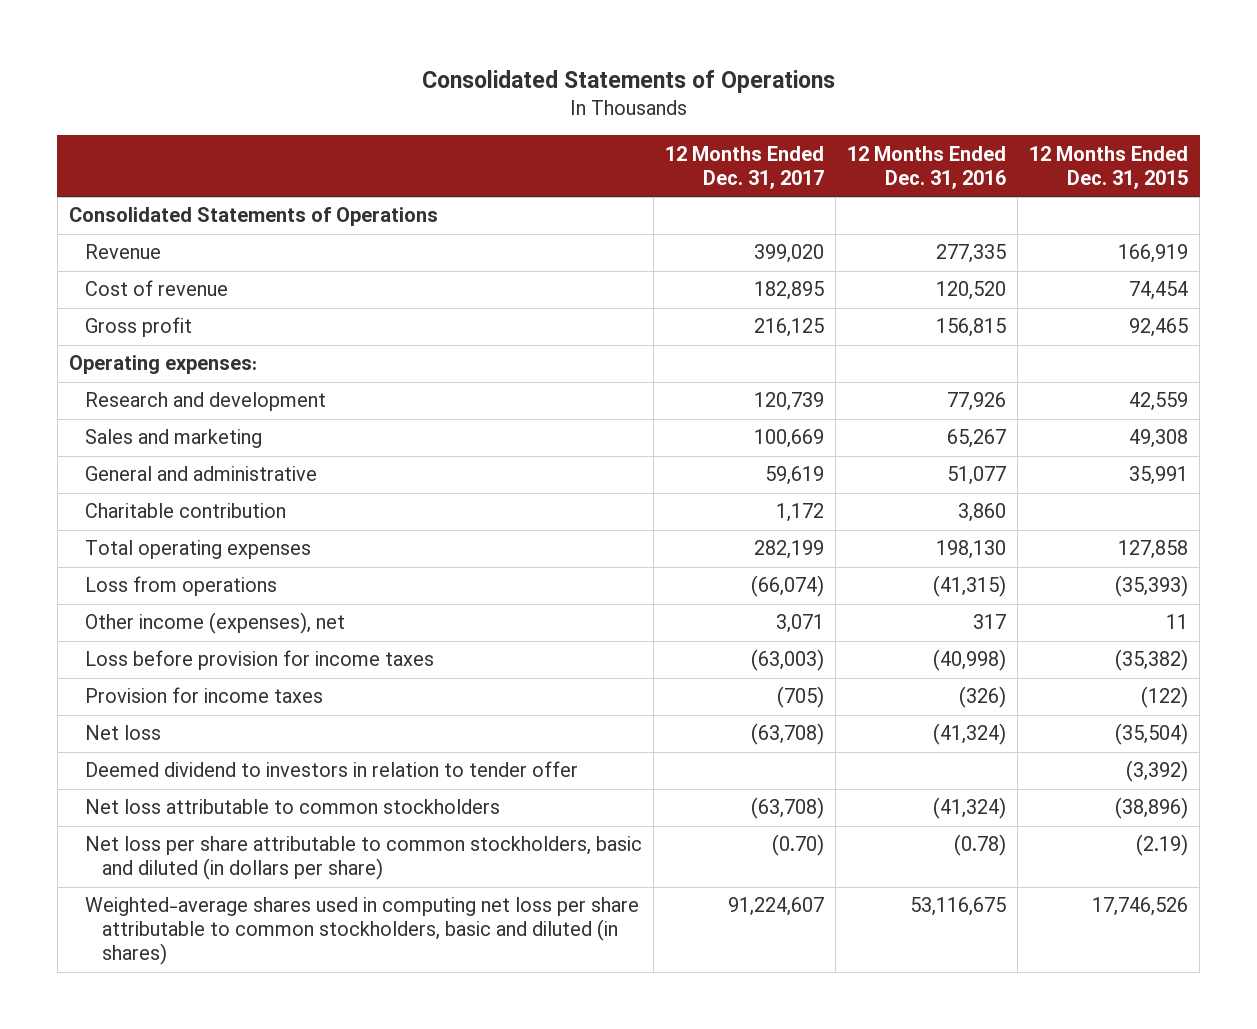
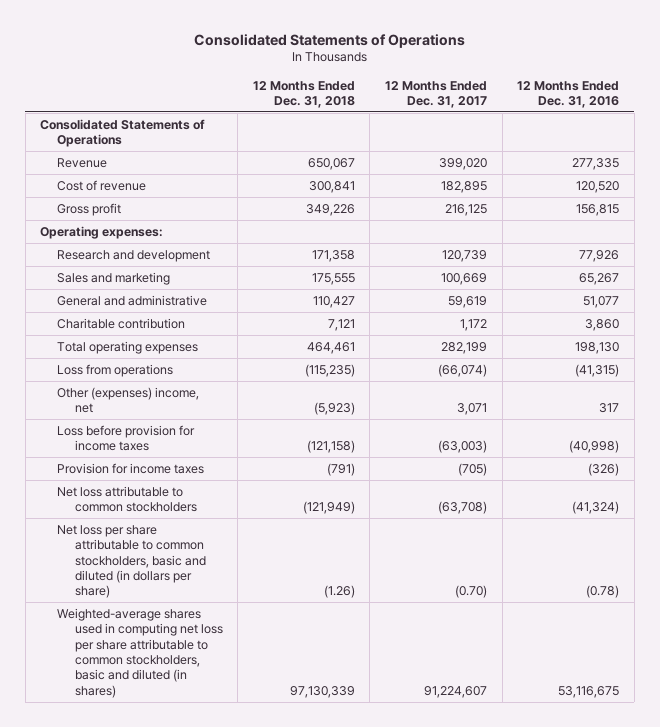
- | 12 Months Ended Dec. 31, 2017 | 12 Months Ended Dec. 31, 2016 | 12 Months Ended Dec. 31, 2015
+ | 12 Months Ended Dec. 31, 2018 | 12 Months Ended Dec. 31, 2017 | 12 Months Ended Dec. 31, 2016
- Other income (expenses), net | 3,071 | 317 | 11
+ Other (expenses) income, net | (5,923) | 3,071 | 317
- Net loss | (63,708) | (41,324) | (35,504)
- Deemed dividend to investors in relation to tender offer | | | (3,392)

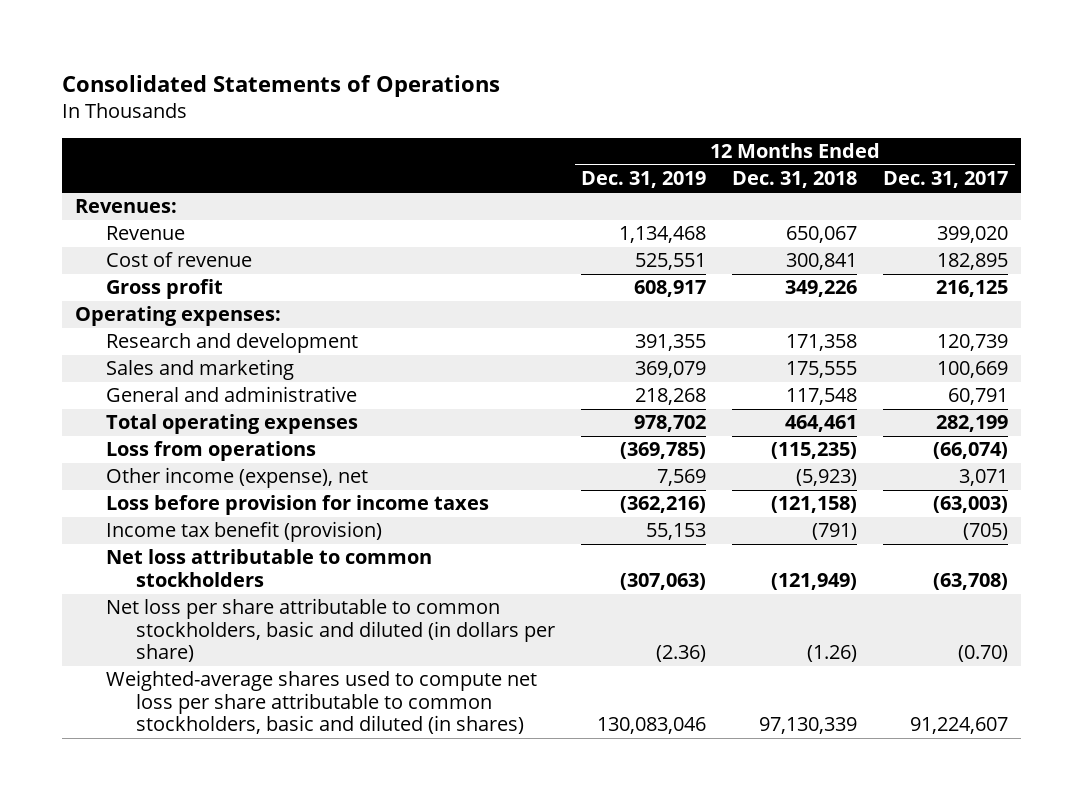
- | 12 Months Ended Dec. 31, 2018 | 12 Months Ended Dec. 31, 2017 | 12 Months Ended Dec. 31, 2016
+ | 12 Months Ended Dec. 31, 2019 | 12 Months Ended Dec. 31, 2018 | 12 Months Ended Dec. 31, 2017
- Consolidated Statements of Operations
+ Revenues:
- General and administrative | 110,427 | 59,619 | 51,077
- Charitable contribution | 7,121 | 1,172 | 3,860
+ General and administrative | 218,268 | 117,548 | 60,791
- Other (expenses) income, net | (5,923) | 3,071 | 317
+ Other income (expense), net | 7,569 | (5,923) | 3,071
- Provision for income taxes | (791) | (705) | (326)
+ Income tax benefit (provision) | 55,153 | (791) | (705)
- Weighted-average shares used in computing net loss per share attributable to common stockholders, basic and diluted (in shares) | 97,130,339 | 91,224,607 | 53,116,675
+ Weighted-average shares used to compute net loss per share attributable to common stockholders, basic and diluted (in shares) | 130,083,046 | 97,130,339 | 91,224,607

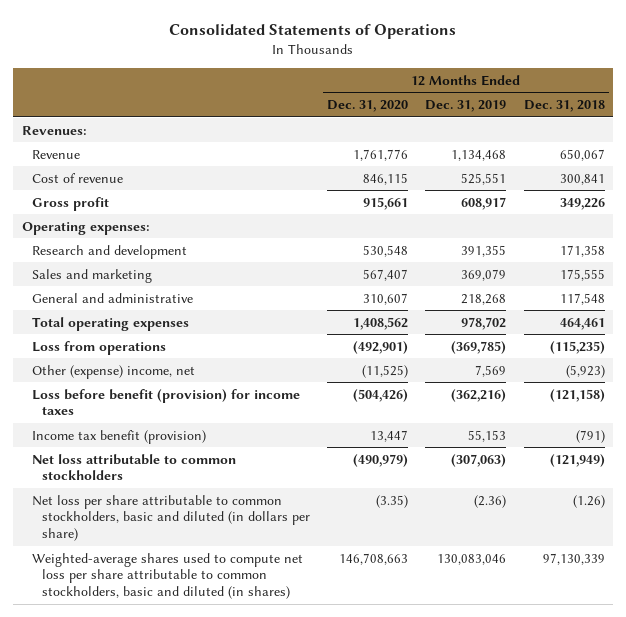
- | 12 Months Ended Dec. 31, 2019 | 12 Months Ended Dec. 31, 2018 | 12 Months Ended Dec. 31, 2017
+ | 12 Months Ended Dec. 31, 2020 | 12 Months Ended Dec. 31, 2019 | 12 Months Ended Dec. 31, 2018
- Other income (expense), net | 7,569 | (5,923) | 3,071
- Loss before provision for income taxes | (362,216) | (121,158) | (63,003)
+ Other (expense) income, net | (11,525) | 7,569 | (5,923)
+ Loss before benefit (provision) for income taxes | (504,426) | (362,216) | (121,158)

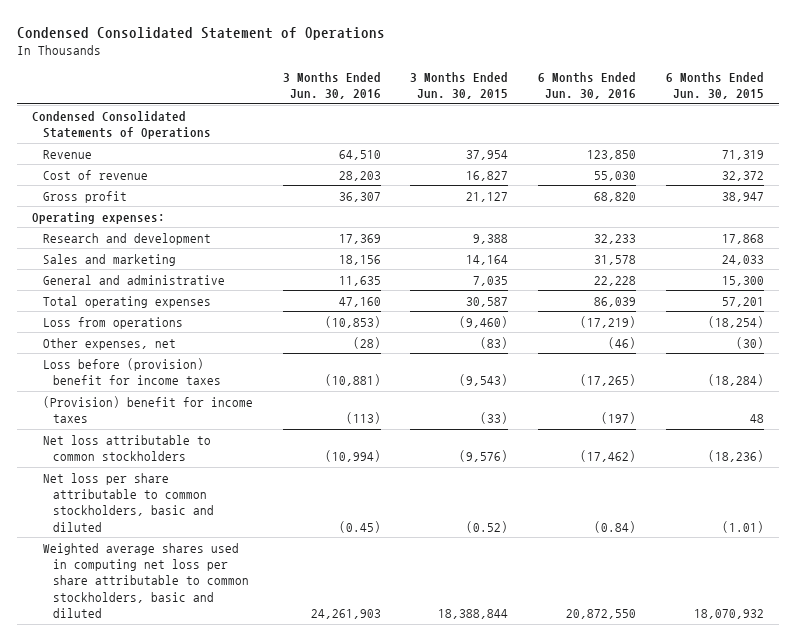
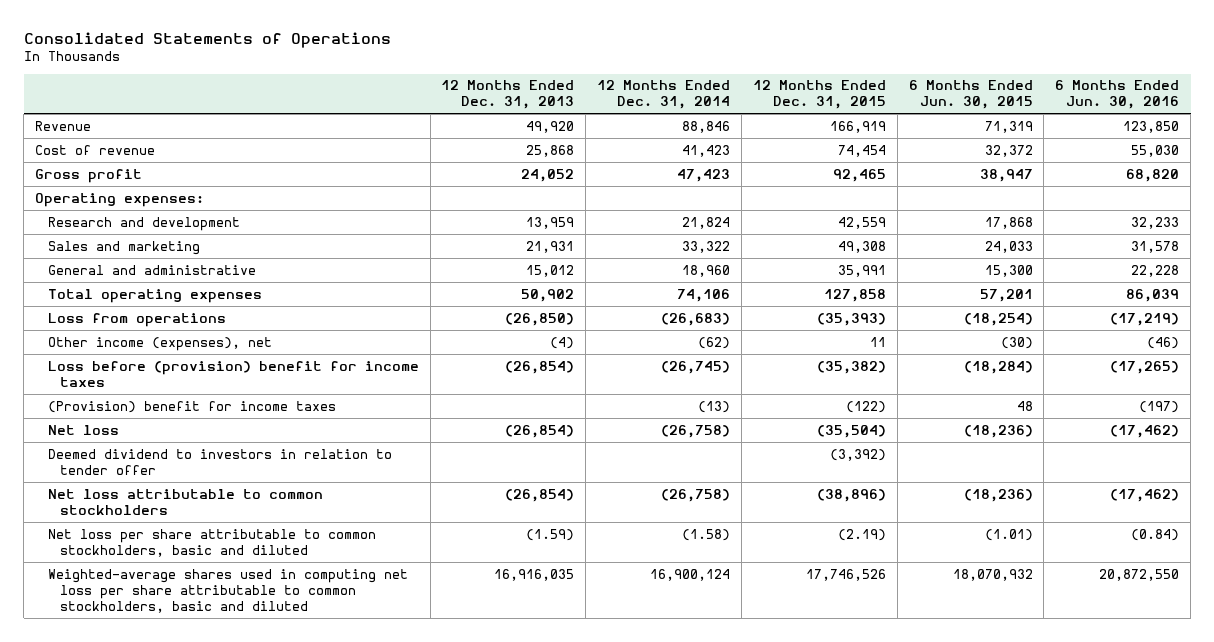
- Condensed Consolidated Statement of Operations
+ Consolidated Statements of Operations
- | 3 Months Ended Jun. 30, 2016 | 3 Months Ended Jun. 30, 2015 | 6 Months Ended Jun. 30, 2016 | 6 Months Ended Jun. 30, 2015
+ | 12 Months Ended Dec. 31, 2013 | 12 Months Ended Dec. 31, 2014 | 12 Months Ended Dec. 31, 2015 | 6 Months Ended Jun. 30, 2015 | 6 Months Ended Jun. 30, 2016
- Condensed Consolidated Statements of Operations
- Other expenses, net | (28) | (83) | (46) | (30)
+ Other income (expenses), net | (4) | (62) | 11 | (30) | (46)
+ Net loss | (26,854) | (26,758) | (35,504) | (18,236) | (17,462)
+ Deemed dividend to investors in relation to tender offer | | | (3,392) | |
- Weighted average shares used in computing net loss per share attributable to common stockholders, basic and diluted | 24,261,903 | 18,388,844 | 20,872,550 | 18,070,932
+ Weighted-average shares used in computing net loss per share attributable to common stockholders, basic and diluted | 16,916,035 | 16,900,124 | 17,746,526 | 18,070,932 | 20,872,550

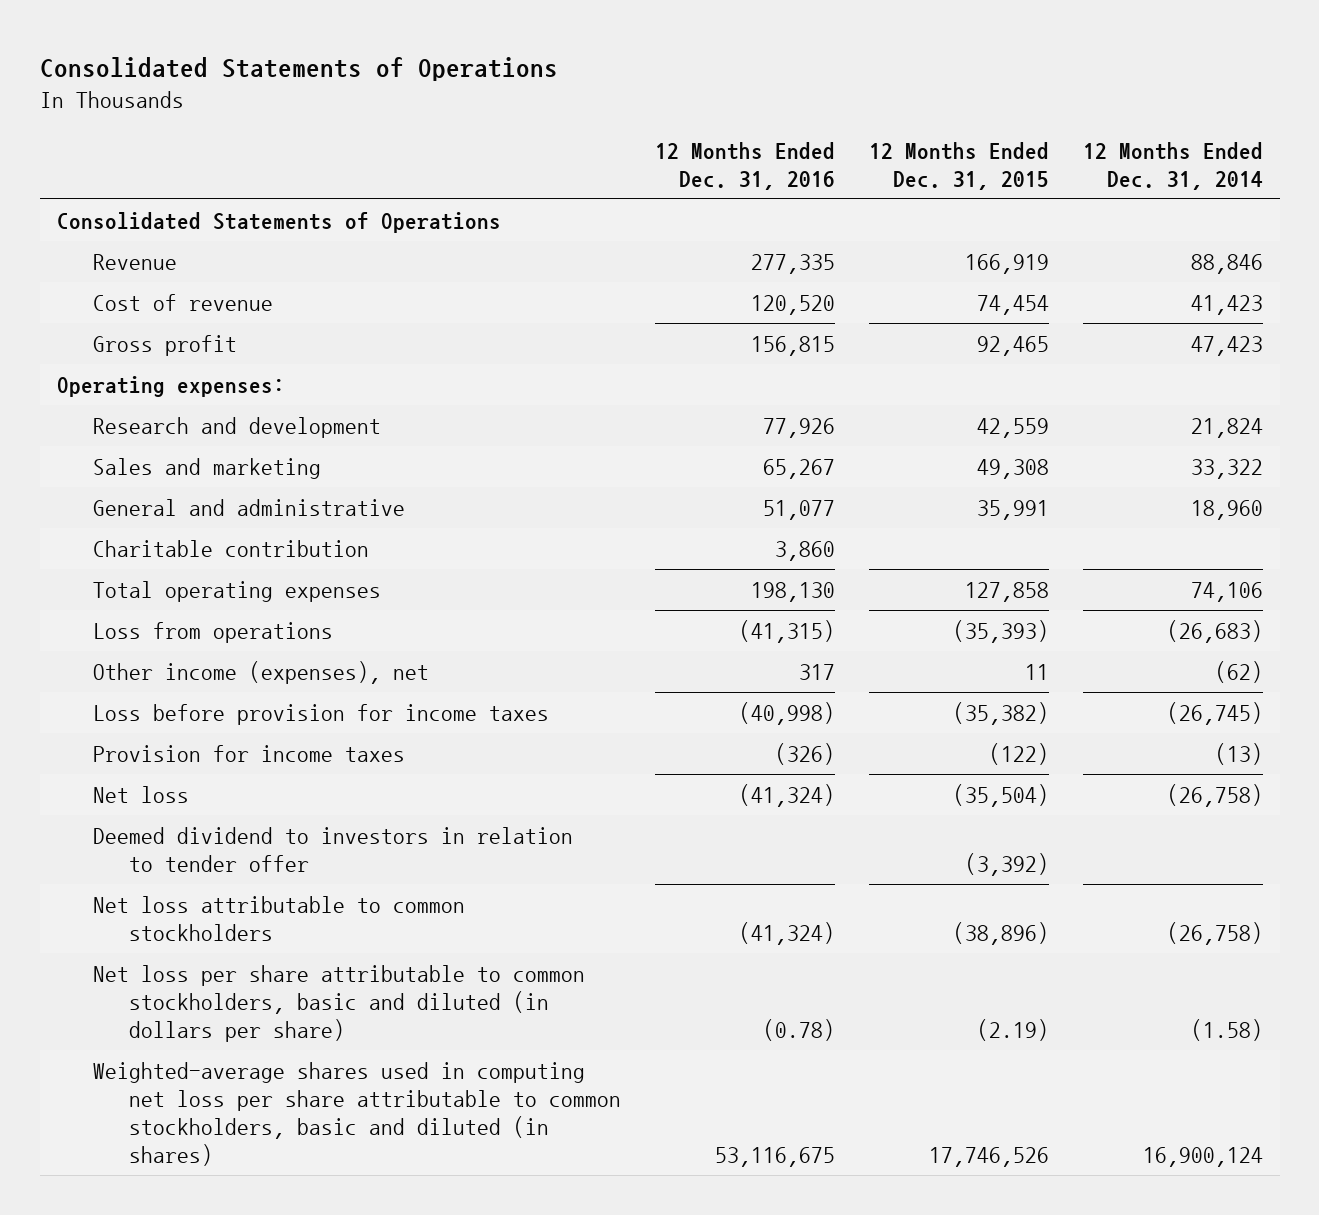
- | 12 Months Ended Dec. 31, 2013 | 12 Months Ended Dec. 31, 2014 | 12 Months Ended Dec. 31, 2015 | 6 Months Ended Jun. 30, 2015 | 6 Months Ended Jun. 30, 2016
+ | 12 Months Ended Dec. 31, 2016 | 12 Months Ended Dec. 31, 2015 | 12 Months Ended Dec. 31, 2014
+ Consolidated Statements of Operations
+ Charitable contribution | 3,860 | |
- Loss before (provision) benefit for income taxes | (26,854) | (26,745) | (35,382) | (18,284) | (17,265)
- (Provision) benefit for income taxes | | (13) | (122) | 48 | (197)
+ Loss before provision for income taxes | (40,998) | (35,382) | (26,745)
+ Provision for income taxes | (326) | (122) | (13)
- Net loss per share attributable to common stockholders, basic and diluted | (1.59) | (1.58) | (2.19) | (1.01) | (0.84)
- Weighted-average shares used in computing net loss per share attributable to common stockholders, basic and diluted | 16,916,035 | 16,900,124 | 17,746,526 | 18,070,932 | 20,872,550
+ Net loss per share attributable to common stockholders, basic and diluted (in dollars per share) | (0.78) | (2.19) | (1.58)
+ Weighted-average shares used in computing net loss per share attributable to common stockholders, basic and diluted (in shares) | 53,116,675 | 17,746,526 | 16,900,124

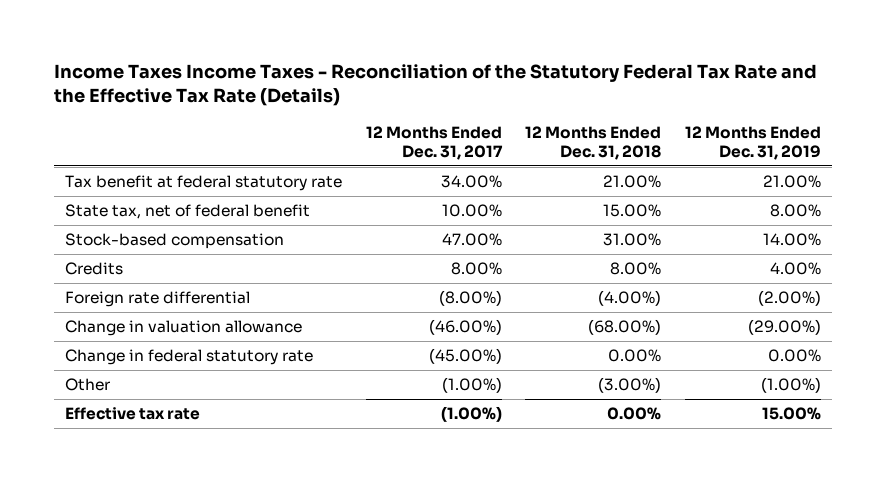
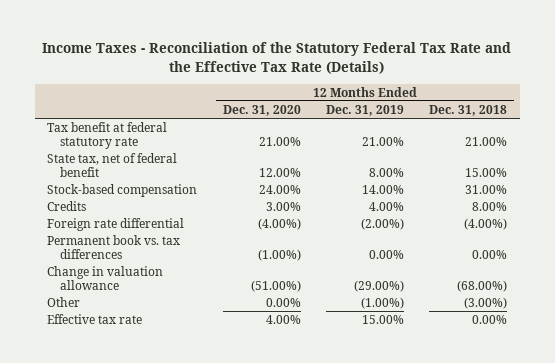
- Income Taxes Income Taxes - Reconciliation of the Statutory Federal Tax Rate and the Effective Tax Rate (Details)
+ Income Taxes - Reconciliation of the Statutory Federal Tax Rate and the Effective Tax Rate (Details)
- | 12 Months Ended Dec. 31, 2017 | 12 Months Ended Dec. 31, 2018 | 12 Months Ended Dec. 31, 2019
+ | 12 Months Ended Dec. 31, 2020 | 12 Months Ended Dec. 31, 2019 | 12 Months Ended Dec. 31, 2018
+ Permanent book vs. tax differences | (1.00%) | 0.00% | 0.00%
- Change in federal statutory rate | (45.00%) | 0.00% | 0.00%

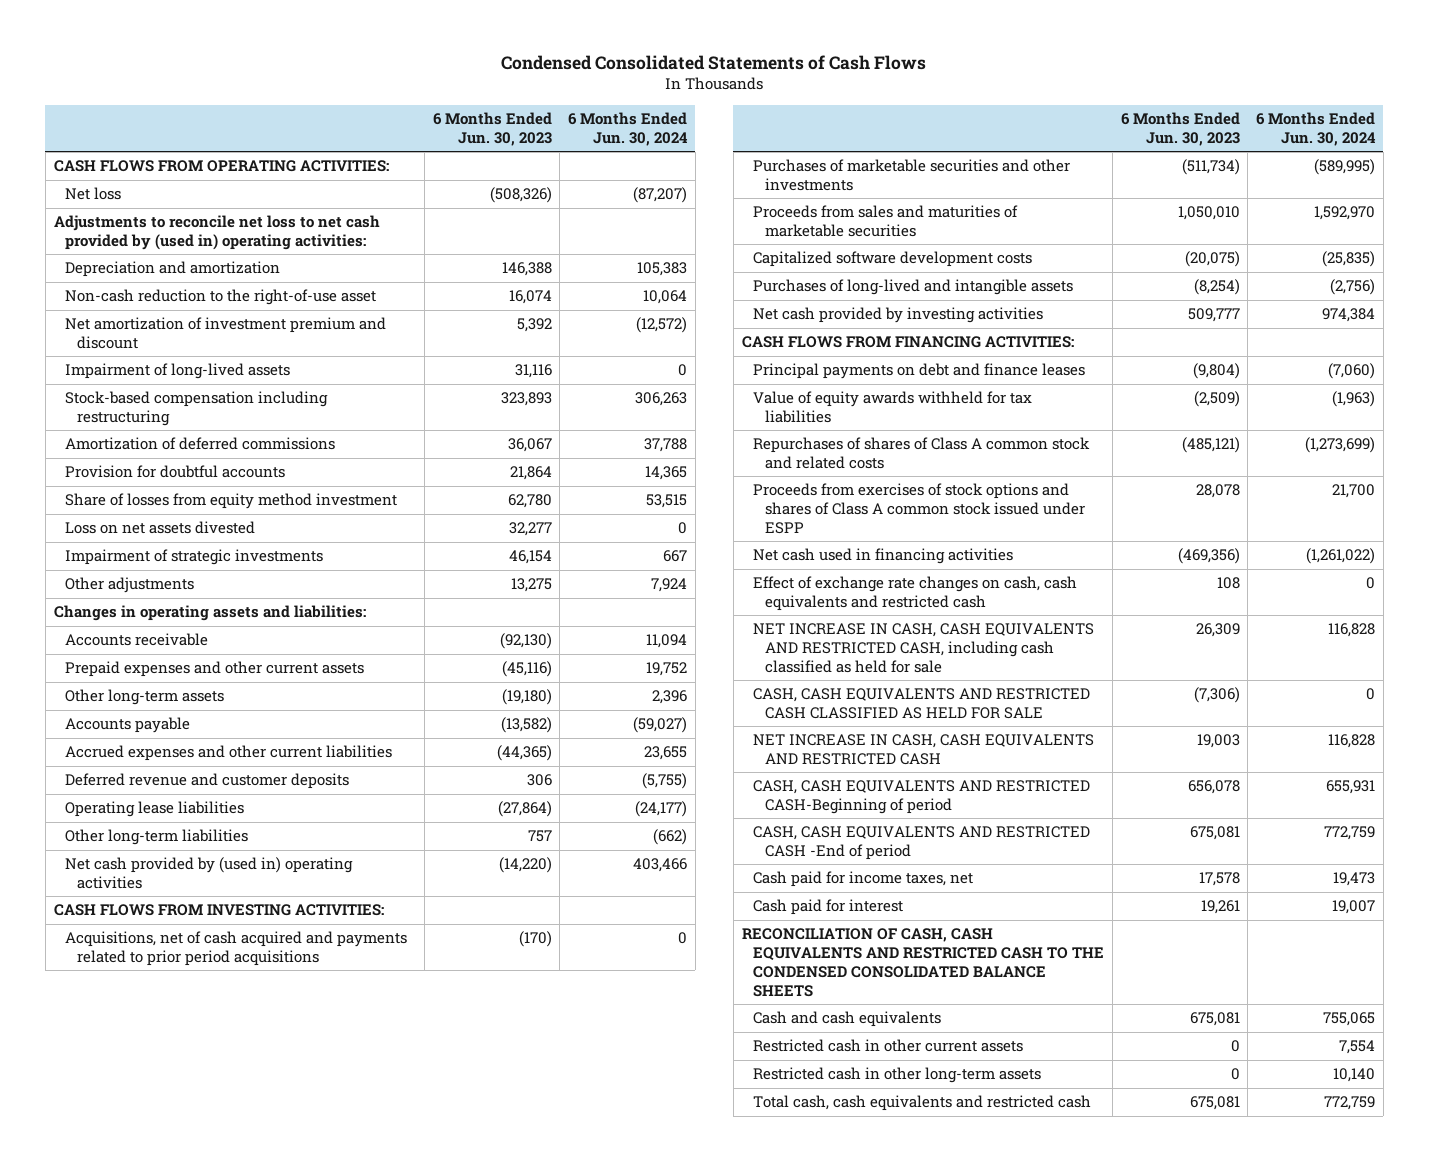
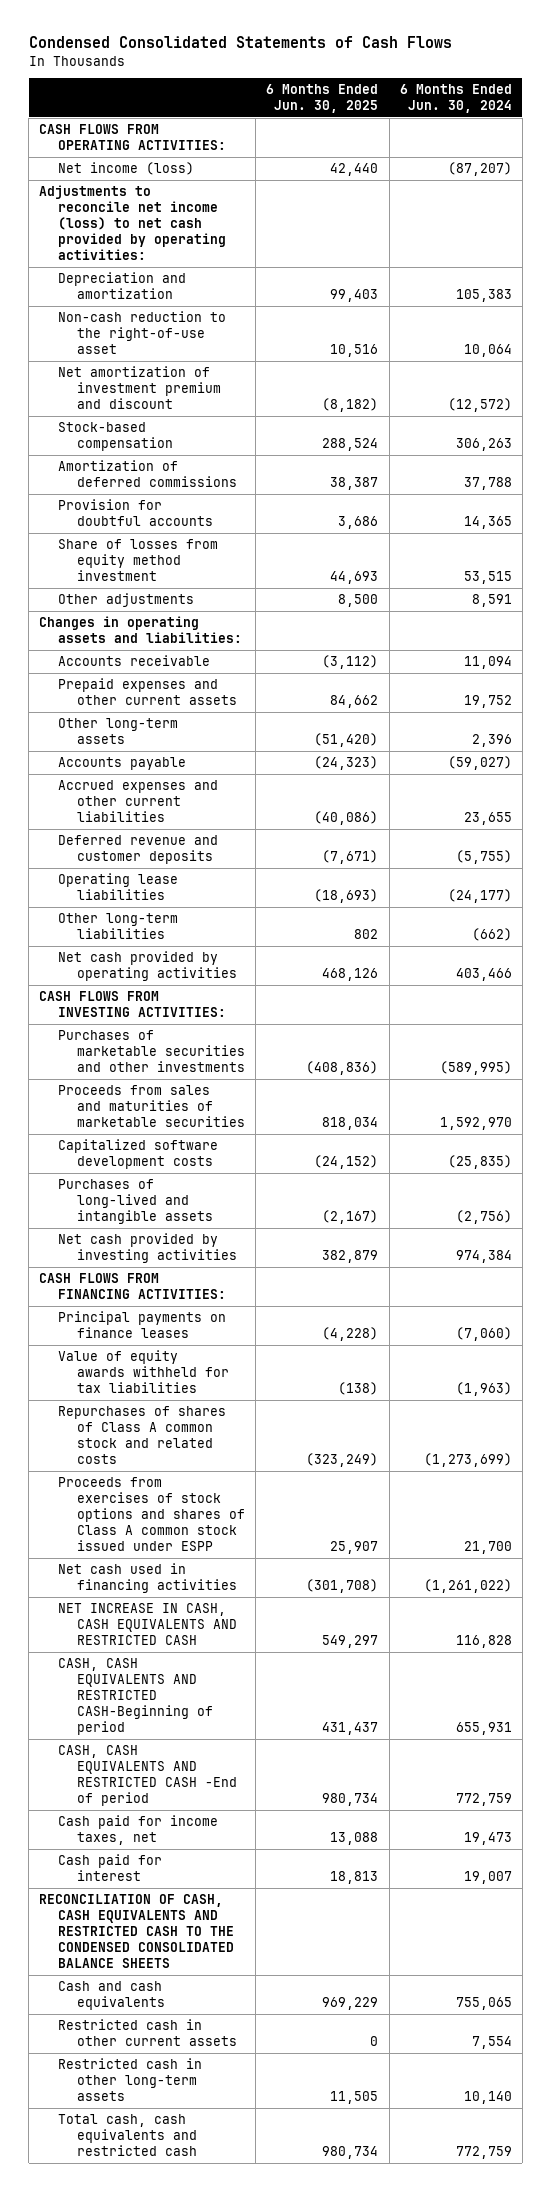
- | 6 Months Ended Jun. 30, 2023 | 6 Months Ended Jun. 30, 2024
+ | 6 Months Ended Jun. 30, 2025 | 6 Months Ended Jun. 30, 2024
- Net loss | (508,326) | (87,207)
- Adjustments to reconcile net loss to net cash provided by (used in) operating activities:
+ Net income (loss) | 42,440 | (87,207)
+ Adjustments to reconcile net income (loss) to net cash provided by operating activities:
- Impairment of long-lived assets | 31,116 | 0
- Stock-based compensation including restructuring | 323,893 | 306,263
+ Stock-based compensation | 288,524 | 306,263
- Loss on net assets divested | 32,277 | 0
- Impairment of strategic investments | 46,154 | 667
- Other adjustments | 13,275 | 7,924
+ Other adjustments | 8,500 | 8,591
- Net cash provided by (used in) operating activities | (14,220) | 403,466
+ Net cash provided by operating activities | 468,126 | 403,466
- Acquisitions, net of cash acquired and payments related to prior period acquisitions | (170) | 0
- Principal payments on debt and finance leases | (9,804) | (7,060)
+ Principal payments on finance leases | (4,228) | (7,060)
- Effect of exchange rate changes on cash, cash equivalents and restricted cash | 108 | 0
- NET INCREASE IN CASH, CASH EQUIVALENTS AND RESTRICTED CASH, including cash classified as held for sale | 26,309 | 116,828
- CASH, CASH EQUIVALENTS AND RESTRICTED CASH CLASSIFIED AS HELD FOR SALE | (7,306) | 0

